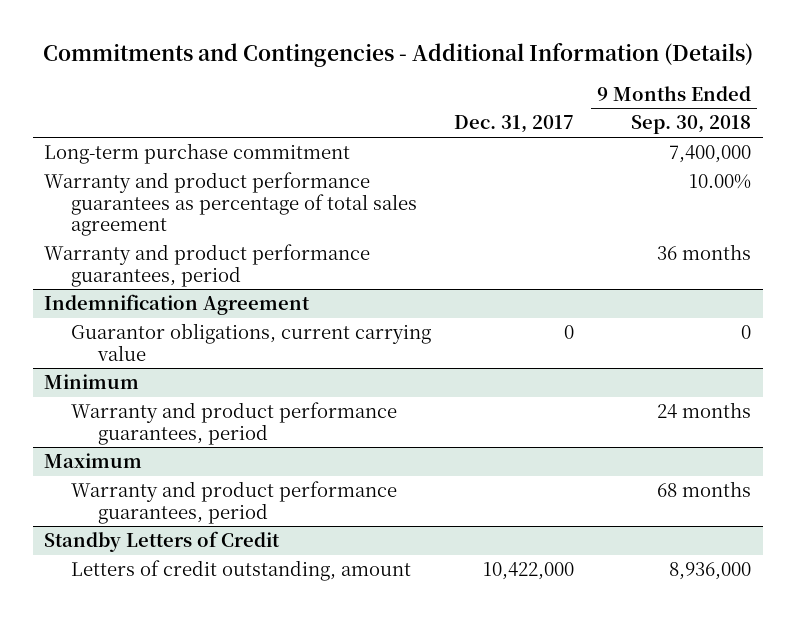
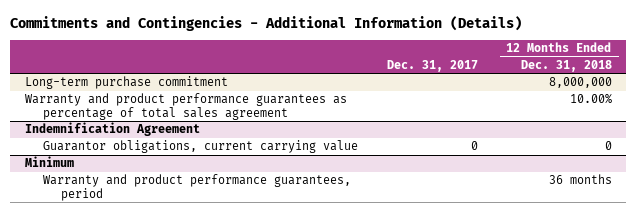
- | Dec. 31, 2017 | 9 Months Ended Sep. 30, 2018
+ | Dec. 31, 2017 | 12 Months Ended Dec. 31, 2018
- Warranty and product performance guarantees, period | | 36 months
- Maximum
- Warranty and product performance guarantees, period | | 68 months
- Standby Letters of Credit
- Letters of credit outstanding, amount | 10,422,000 | 8,936,000

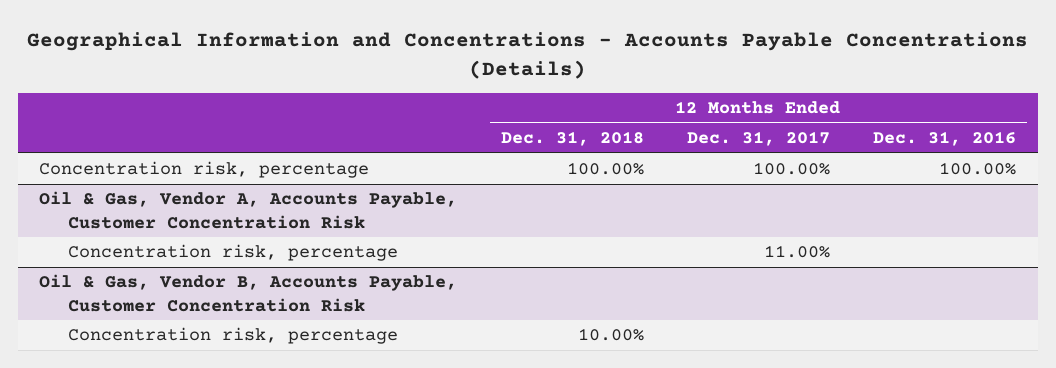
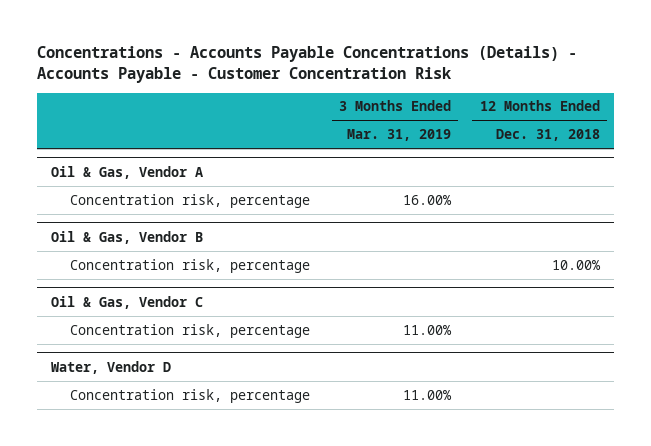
- Geographical Information and Concentrations - Accounts Payable Concentrations (Details)
+ Concentrations - Accounts Payable Concentrations (Details) - Accounts Payable - Customer Concentration Risk
- | 12 Months Ended Dec. 31, 2018 | 12 Months Ended Dec. 31, 2017 | 12 Months Ended Dec. 31, 2016
+ | 3 Months Ended Mar. 31, 2019 | 12 Months Ended Dec. 31, 2018
- Concentration risk, percentage | 100.00% | 100.00% | 100.00%
- Oil & Gas, Vendor A, Accounts Payable, Customer Concentration Risk
+ Oil & Gas, Vendor A
- Oil & Gas, Vendor B, Accounts Payable, Customer Concentration Risk
+ Oil & Gas, Vendor B
+ Oil & Gas, Vendor C
+ Concentration risk, percentage | 11.00% |
+ Water, Vendor D
+ Concentration risk, percentage | 11.00% |

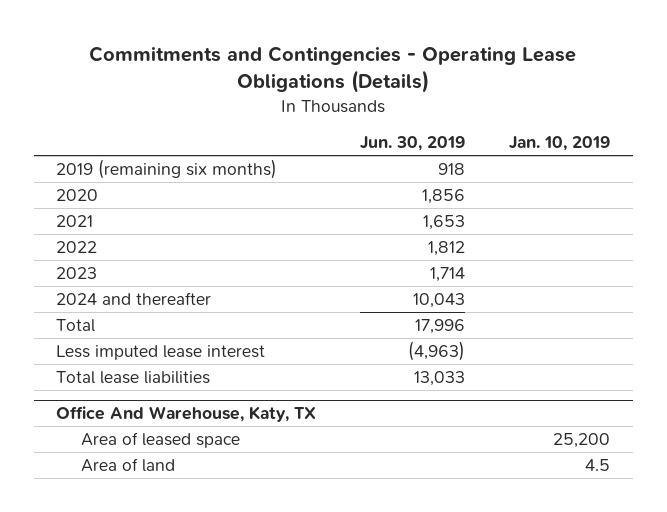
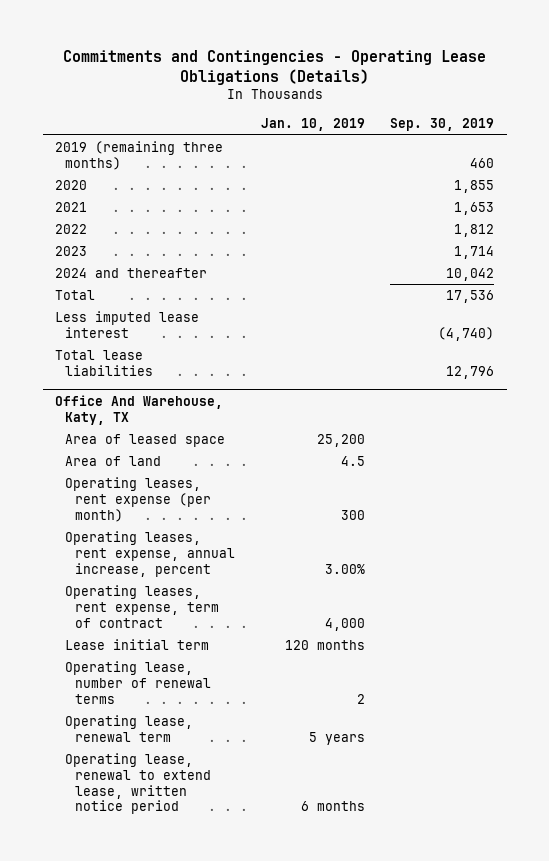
- | Jun. 30, 2019 | Jan. 10, 2019
+ | Jan. 10, 2019 | Sep. 30, 2019
- 2019 (remaining six months) | 918 |
+ 2019 (remaining three months) | | 460
@ Office And Warehouse, Katy, TX
+ Operating leases, rent expense (per month) | 300 |
+ Operating leases, rent expense, annual increase, percent | 3.00% |
+ Operating leases, rent expense, term of contract | 4,000 |
+ Lease initial term | 120 months |
+ Operating lease, number of renewal terms | 2 |
+ Operating lease, renewal term | 5 years |
+ Operating lease, renewal to extend lease, written notice period | 6 months |

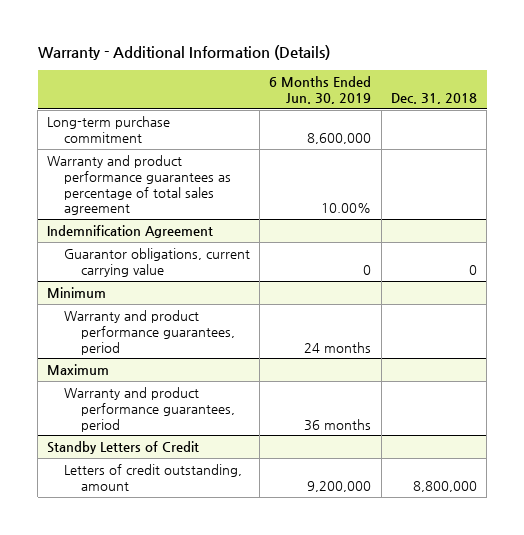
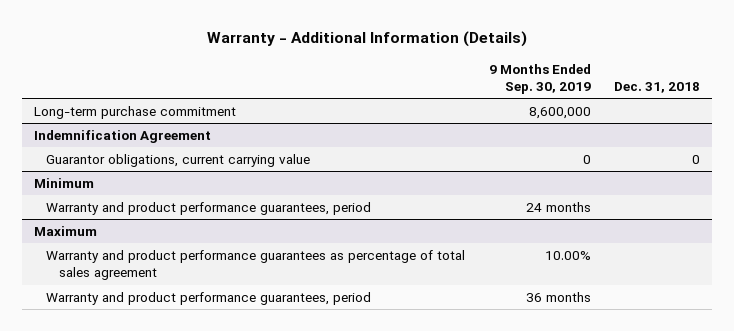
- | 6 Months Ended Jun. 30, 2019 | Dec. 31, 2018
+ | 9 Months Ended Sep. 30, 2019 | Dec. 31, 2018
- Warranty and product performance guarantees as percentage of total sales agreement | 10.00% |
@ Maximum
+ Warranty and product performance guarantees as percentage of total sales agreement | 10.00% |
- Standby Letters of Credit
- Letters of credit outstanding, amount | 9,200,000 | 8,800,000

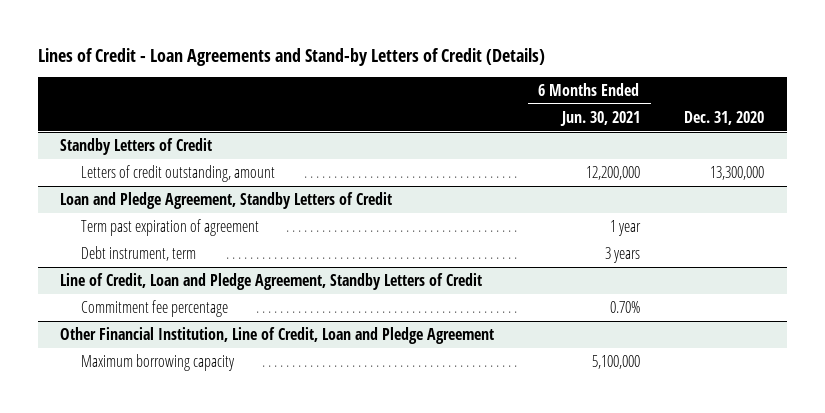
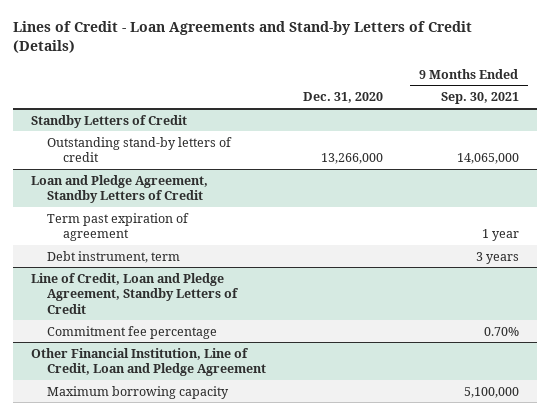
- | 6 Months Ended Jun. 30, 2021 | Dec. 31, 2020
+ | Dec. 31, 2020 | 9 Months Ended Sep. 30, 2021
@ Standby Letters of Credit
- Letters of credit outstanding, amount | 12,200,000 | 13,300,000
+ Outstanding stand-by letters of credit | 13,266,000 | 14,065,000

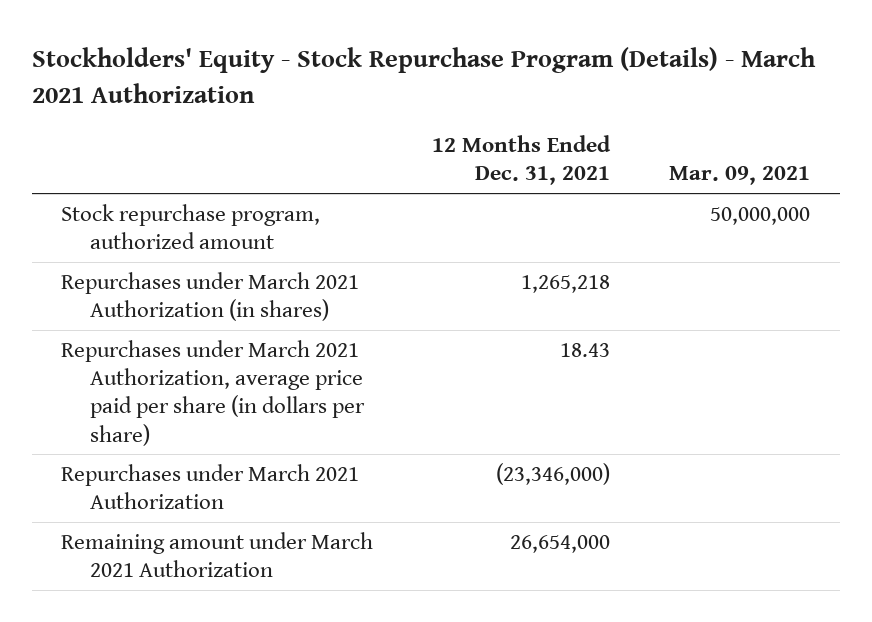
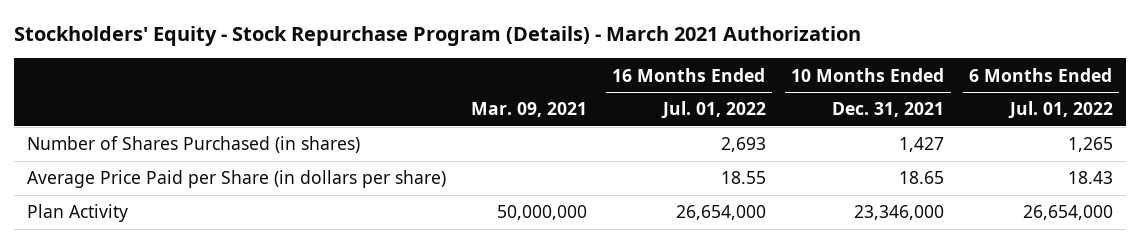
- | 12 Months Ended Dec. 31, 2021 | Mar. 09, 2021
+ | Mar. 09, 2021 | 16 Months Ended Jul. 01, 2022 | 10 Months Ended Dec. 31, 2021 | 6 Months Ended Jul. 01, 2022
- Stock repurchase program, authorized amount | | 50,000,000
- Repurchases under March 2021 Authorization (in shares) | 1,265,218 |
- Repurchases under March 2021 Authorization, average price paid per share (in dollars per share) | 18.43 |
- Repurchases under March 2021 Authorization | (23,346,000) |
- Remaining amount under March 2021 Authorization | 26,654,000 |
+ Number of Shares Purchased (in shares) | | 2,693 | 1,427 | 1,265
+ Average Price Paid per Share (in dollars per share) | | 18.55 | 18.65 | 18.43
+ Plan Activity | 50,000,000 | 26,654,000 | 23,346,000 | 26,654,000

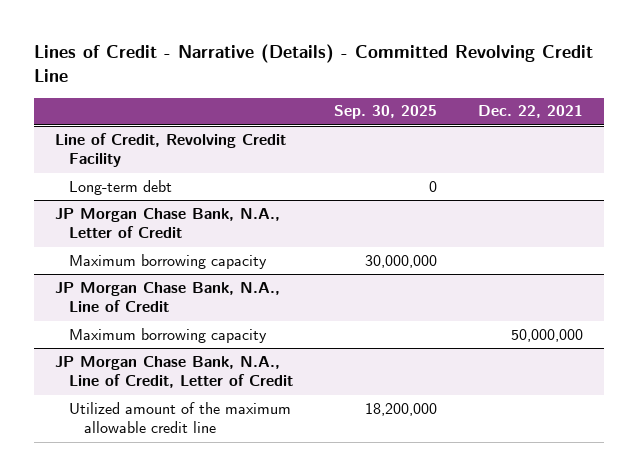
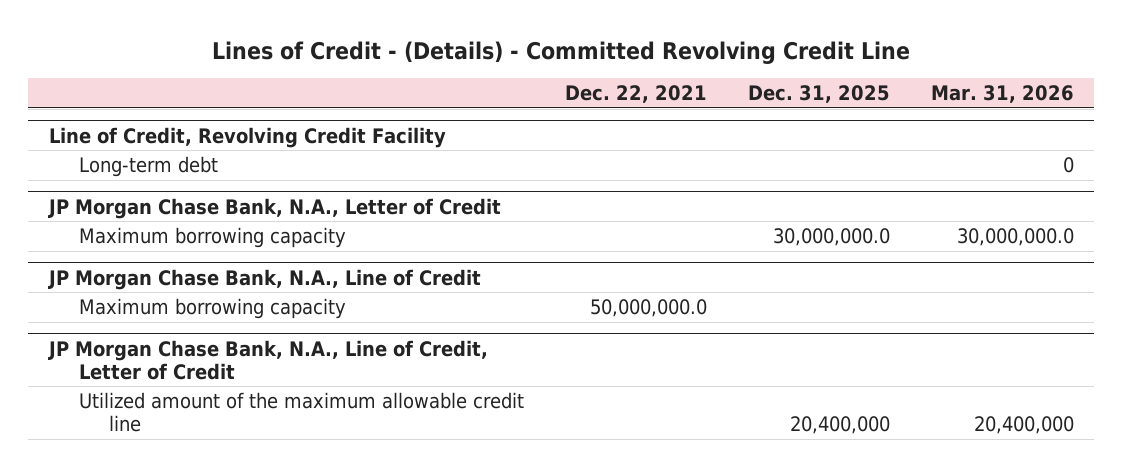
- Lines of Credit - Narrative (Details) - Committed Revolving Credit Line
+ Lines of Credit - (Details) - Committed Revolving Credit Line
- | Sep. 30, 2025 | Dec. 22, 2021
+ | Dec. 22, 2021 | Dec. 31, 2025 | Mar. 31, 2026
@ JP Morgan Chase Bank, N.A., Line of Credit
- Maximum borrowing capacity | | 50,000,000
+ Maximum borrowing capacity | 50,000,000.0 | |

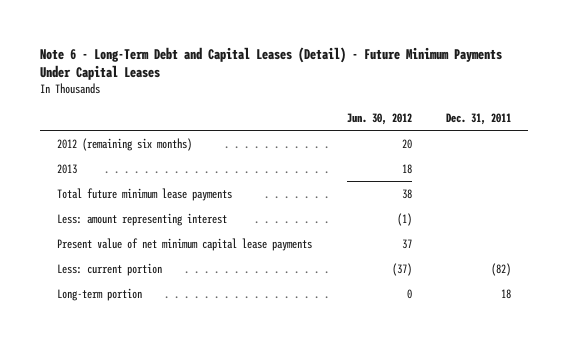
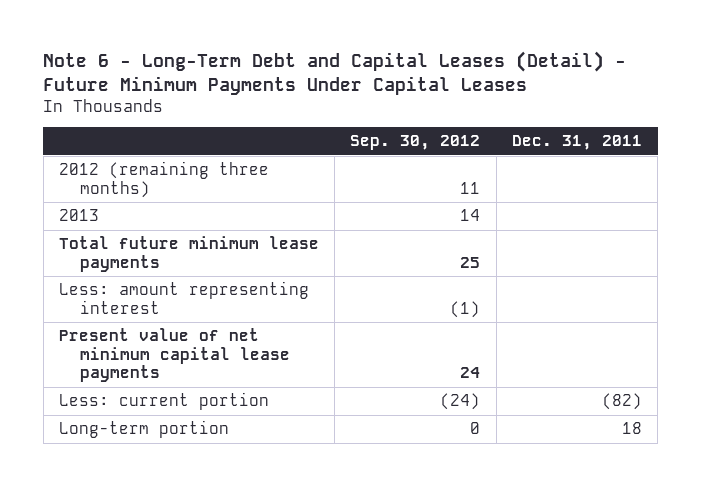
- | Jun. 30, 2012 | Dec. 31, 2011
+ | Sep. 30, 2012 | Dec. 31, 2011
- 2012 (remaining six months) | 20 |
+ 2012 (remaining three months) | 11 |

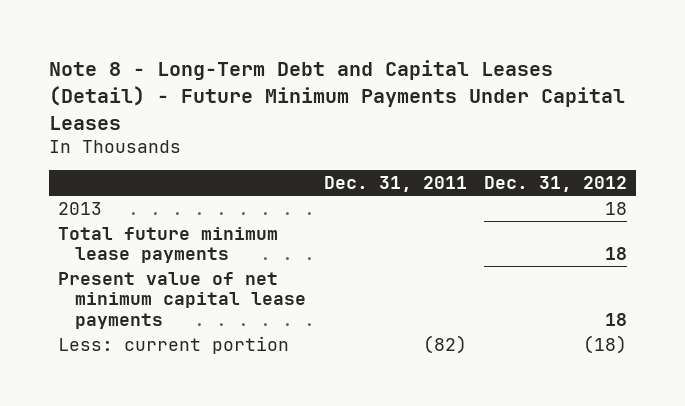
- Note 6 - Long-Term Debt and Capital Leases (Detail) - Future Minimum Payments Under Capital Leases
+ Note 8 - Long-Term Debt and Capital Leases (Detail) - Future Minimum Payments Under Capital Leases
- | Sep. 30, 2012 | Dec. 31, 2011
+ | Dec. 31, 2011 | Dec. 31, 2012
- 2012 (remaining three months) | 11 |
- Less: amount representing interest | (1) |
- Long-term portion | 0 | 18

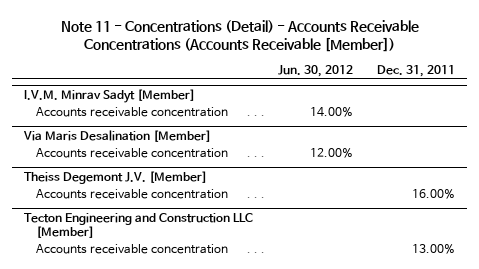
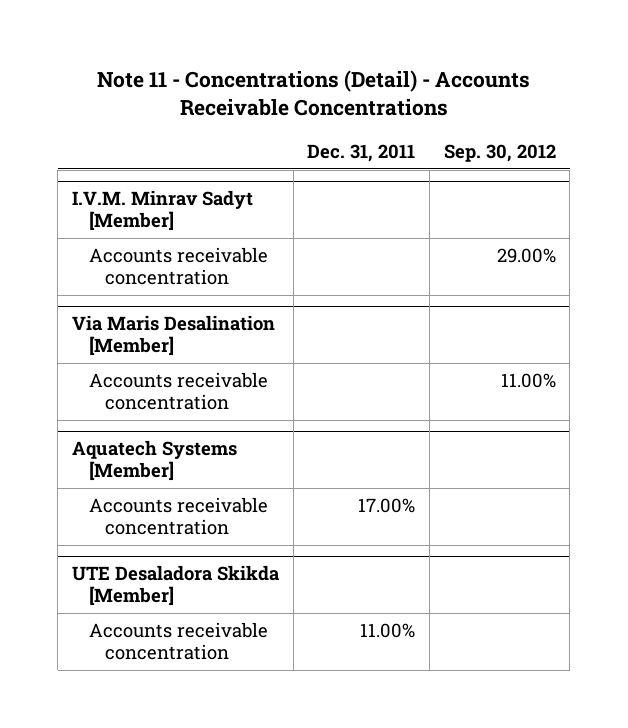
- Note 11 - Concentrations (Detail) - Accounts Receivable Concentrations (Accounts Receivable [Member])
+ Note 11 - Concentrations (Detail) - Accounts Receivable Concentrations
- | Jun. 30, 2012 | Dec. 31, 2011
+ | Dec. 31, 2011 | Sep. 30, 2012
- Theiss Degemont J.V. [Member]
- Accounts receivable concentration | | 16.00%
- Tecton Engineering and Construction LLC [Member]
- Accounts receivable concentration | | 13.00%
+ Aquatech Systems [Member]
+ Accounts receivable concentration | 17.00% |
+ UTE Desaladora Skikda [Member]
+ Accounts receivable concentration | 11.00% |

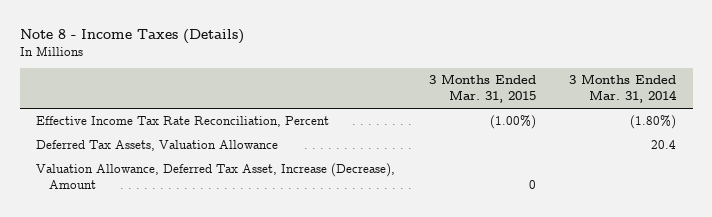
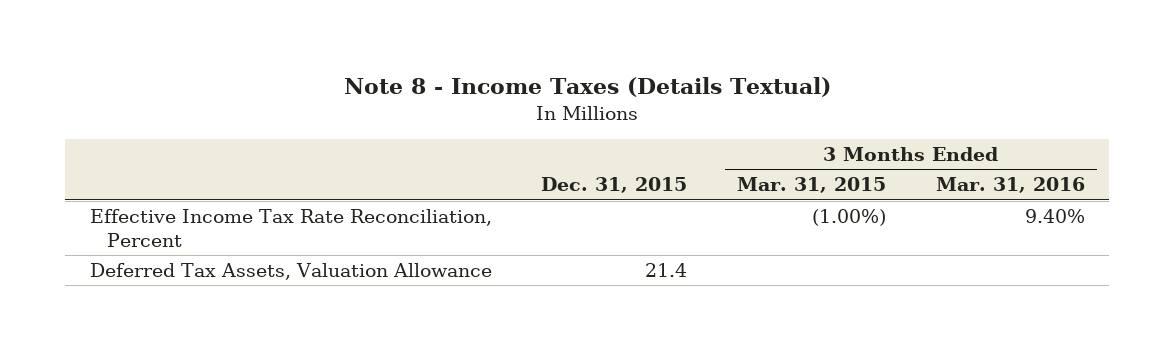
- Note 8 - Income Taxes (Details)
+ Note 8 - Income Taxes (Details Textual)
- | 3 Months Ended Mar. 31, 2015 | 3 Months Ended Mar. 31, 2014
+ | Dec. 31, 2015 | 3 Months Ended Mar. 31, 2015 | 3 Months Ended Mar. 31, 2016
- Valuation Allowance, Deferred Tax Asset, Increase (Decrease), Amount | 0 |

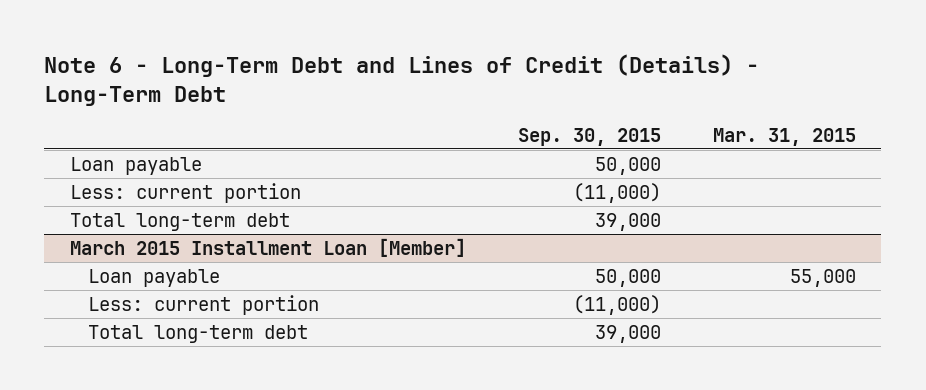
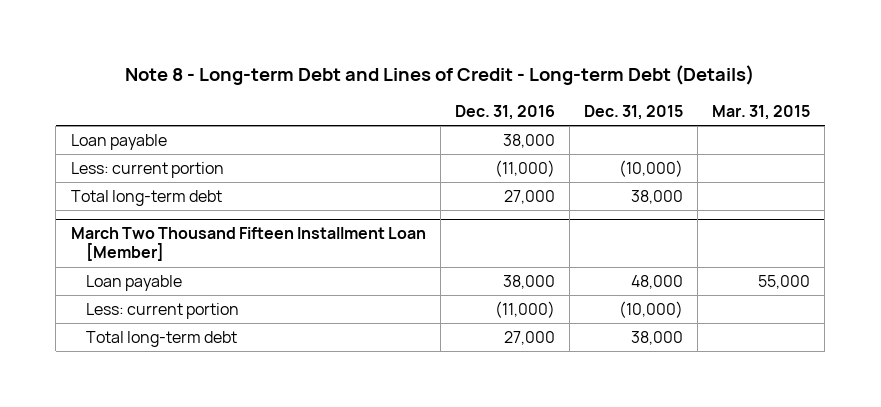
- Note 6 - Long-Term Debt and Lines of Credit (Details) - Long-Term Debt
+ Note 8 - Long-term Debt and Lines of Credit - Long-term Debt (Details)
- | Sep. 30, 2015 | Mar. 31, 2015
+ | Dec. 31, 2016 | Dec. 31, 2015 | Mar. 31, 2015
- March 2015 Installment Loan [Member]
+ March Two Thousand Fifteen Installment Loan [Member]

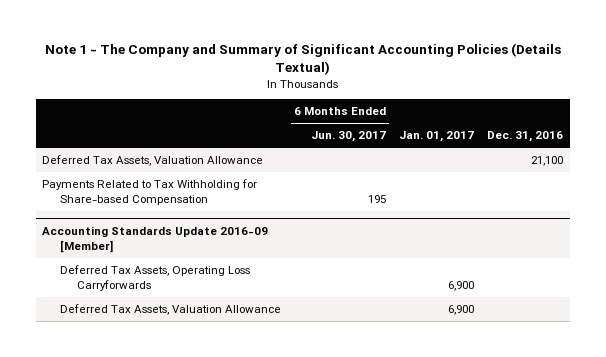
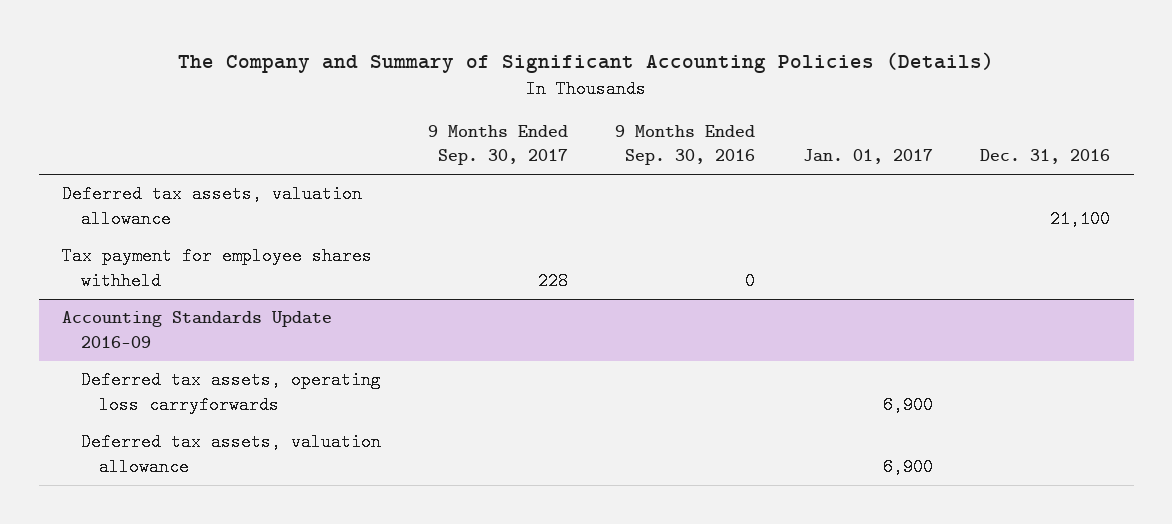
- Note 1 - The Company and Summary of Significant Accounting Policies (Details Textual)
+ The Company and Summary of Significant Accounting Policies (Details)
- | 6 Months Ended Jun. 30, 2017 | Jan. 01, 2017 | Dec. 31, 2016
+ | 9 Months Ended Sep. 30, 2017 | 9 Months Ended Sep. 30, 2016 | Jan. 01, 2017 | Dec. 31, 2016
- Deferred Tax Assets, Valuation Allowance | | | 21,100
- Payments Related to Tax Withholding for Share-based Compensation | 195 | |
- Accounting Standards Update 2016-09 [Member]
- Deferred Tax Assets, Operating Loss Carryforwards | | 6,900 |
- Deferred Tax Assets, Valuation Allowance | | 6,900 |
+ Deferred tax assets, valuation allowance | | | | 21,100
+ Tax payment for employee shares withheld | 228 | 0 | |
+ Accounting Standards Update 2016-09
+ Deferred tax assets, operating loss carryforwards | | | 6,900 |
+ Deferred tax assets, valuation allowance | | | 6,900 |

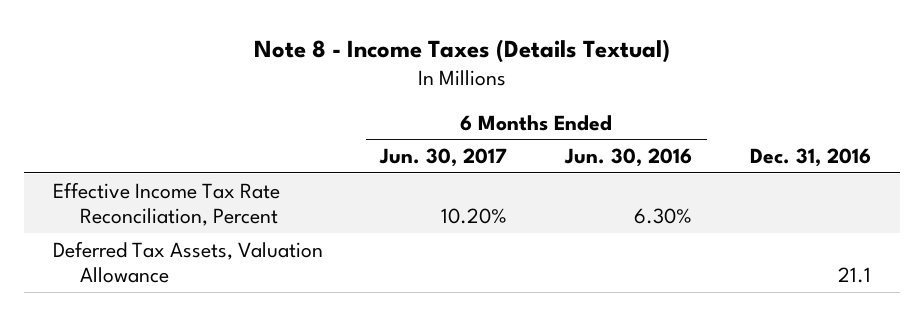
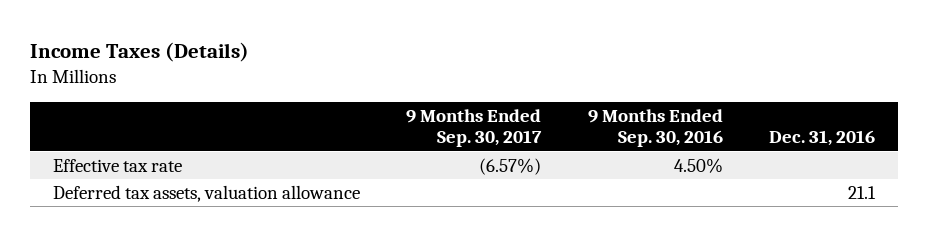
- Note 8 - Income Taxes (Details Textual)
+ Income Taxes (Details)
- | 6 Months Ended Jun. 30, 2017 | 6 Months Ended Jun. 30, 2016 | Dec. 31, 2016
+ | 9 Months Ended Sep. 30, 2017 | 9 Months Ended Sep. 30, 2016 | Dec. 31, 2016
- Effective Income Tax Rate Reconciliation, Percent | 10.20% | 6.30% |
- Deferred Tax Assets, Valuation Allowance | | | 21.1
+ Effective tax rate | (6.57%) | 4.50% |
+ Deferred tax assets, valuation allowance | | | 21.1

